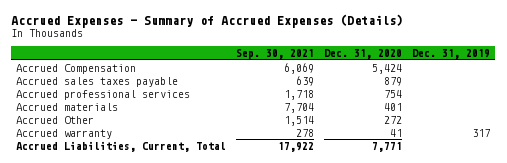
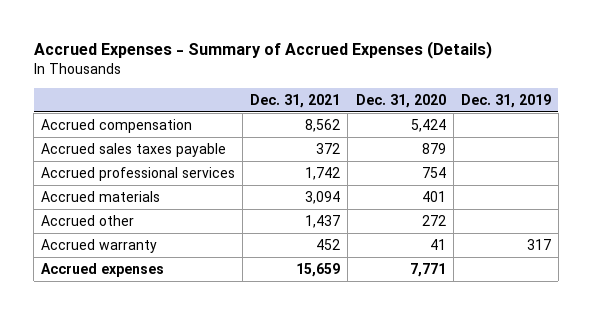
- | Sep. 30, 2021 | Dec. 31, 2020 | Dec. 31, 2019
+ | Dec. 31, 2021 | Dec. 31, 2020 | Dec. 31, 2019
- Accrued Compensation | 6,069 | 5,424 |
+ Accrued compensation | 8,562 | 5,424 |
- Accrued Other | 1,514 | 272 |
+ Accrued other | 1,437 | 272 |
- Accrued Liabilities, Current, Total | 17,922 | 7,771 |
+ Accrued expenses | 15,659 | 7,771 |

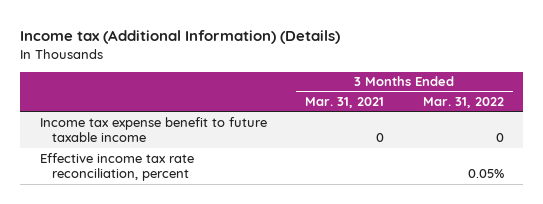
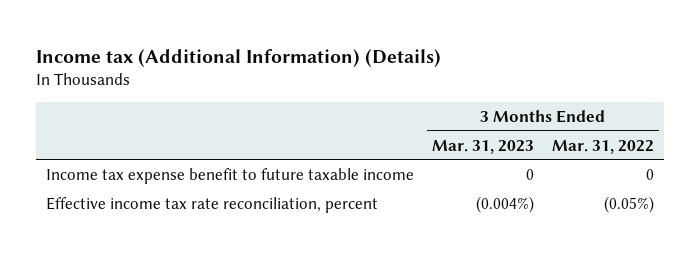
- | 3 Months Ended Mar. 31, 2021 | 3 Months Ended Mar. 31, 2022
+ | 3 Months Ended Mar. 31, 2023 | 3 Months Ended Mar. 31, 2022
- Effective income tax rate reconciliation, percent | | 0.05%
+ Effective income tax rate reconciliation, percent | (0.004%) | (0.05%)

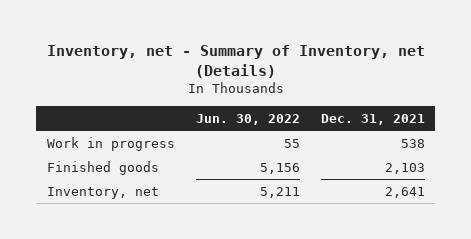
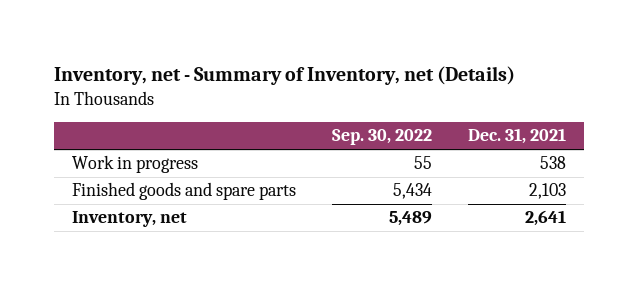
- | Jun. 30, 2022 | Dec. 31, 2021
+ | Sep. 30, 2022 | Dec. 31, 2021
- Finished goods | 5,156 | 2,103
+ Finished goods and spare parts | 5,434 | 2,103

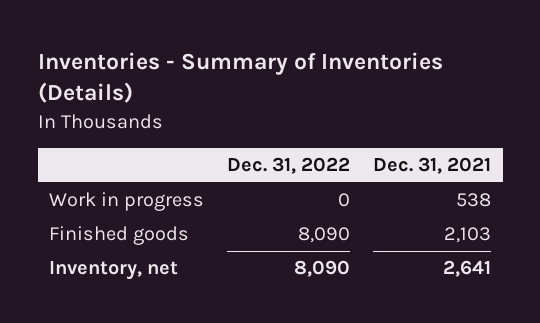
- Inventory, net - Summary of Inventory, net (Details)
+ Inventories - Summary of Inventories (Details)
- | Sep. 30, 2022 | Dec. 31, 2021
+ | Dec. 31, 2022 | Dec. 31, 2021
- Finished goods and spare parts | 5,434 | 2,103
+ Finished goods | 8,090 | 2,103

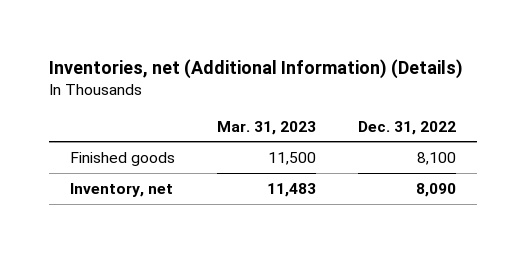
- Inventories - Summary of Inventories (Details)
+ Inventories, net (Additional Information) (Details)
- | Dec. 31, 2022 | Dec. 31, 2021
+ | Mar. 31, 2023 | Dec. 31, 2022
- Work in progress | 0 | 538
- Finished goods | 8,090 | 2,103
+ Finished goods | 11,500 | 8,100

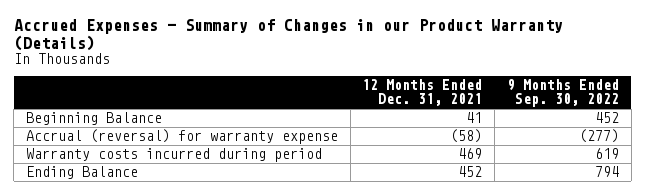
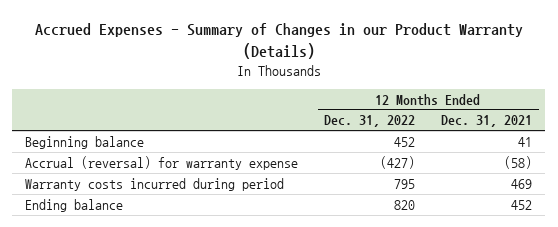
- | 12 Months Ended Dec. 31, 2021 | 9 Months Ended Sep. 30, 2022
+ | 12 Months Ended Dec. 31, 2022 | 12 Months Ended Dec. 31, 2021
- Beginning Balance | 41 | 452
+ Beginning balance | 452 | 41
- Ending Balance | 452 | 794
+ Ending balance | 820 | 452

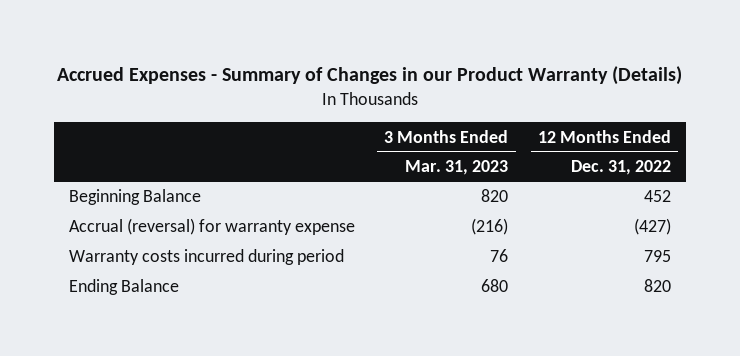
- | 12 Months Ended Dec. 31, 2022 | 12 Months Ended Dec. 31, 2021
+ | 3 Months Ended Mar. 31, 2023 | 12 Months Ended Dec. 31, 2022
- Beginning balance | 452 | 41
+ Beginning Balance | 820 | 452
- Ending balance | 820 | 452
+ Ending Balance | 680 | 820

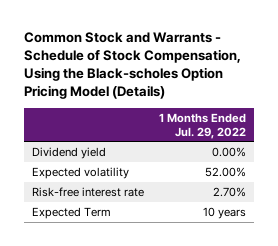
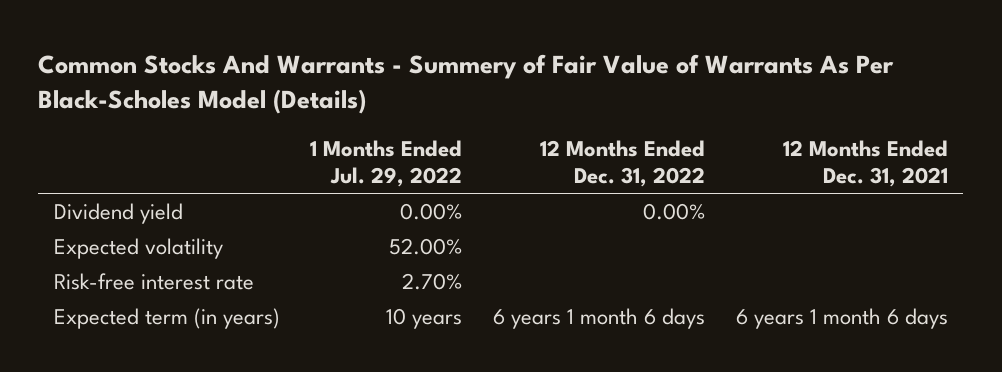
- Common Stock and Warrants - Schedule of Stock Compensation, Using the Black-scholes Option Pricing Model (Details)
+ Common Stocks And Warrants - Summery of Fair Value of Warrants As Per Black-Scholes Model (Details)
- | 1 Months Ended Jul. 29, 2022
+ | 1 Months Ended Jul. 29, 2022 | 12 Months Ended Dec. 31, 2022 | 12 Months Ended Dec. 31, 2021
- Expected Term | 10 years
+ Expected term (in years) | 10 years | 6 years 1 month 6 days | 6 years 1 month 6 days

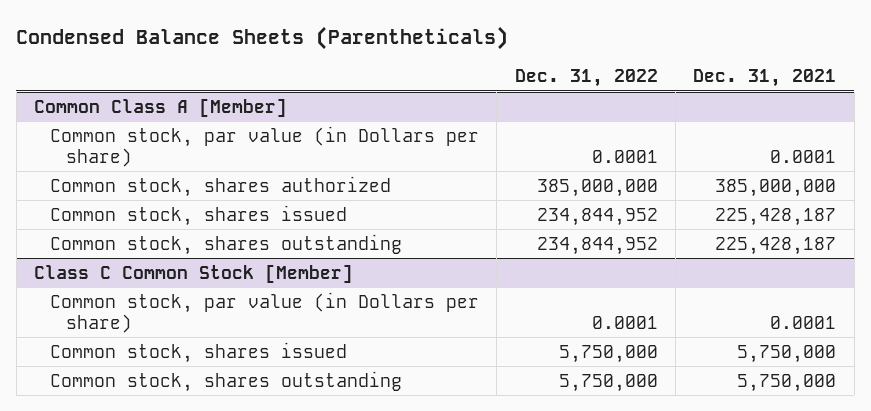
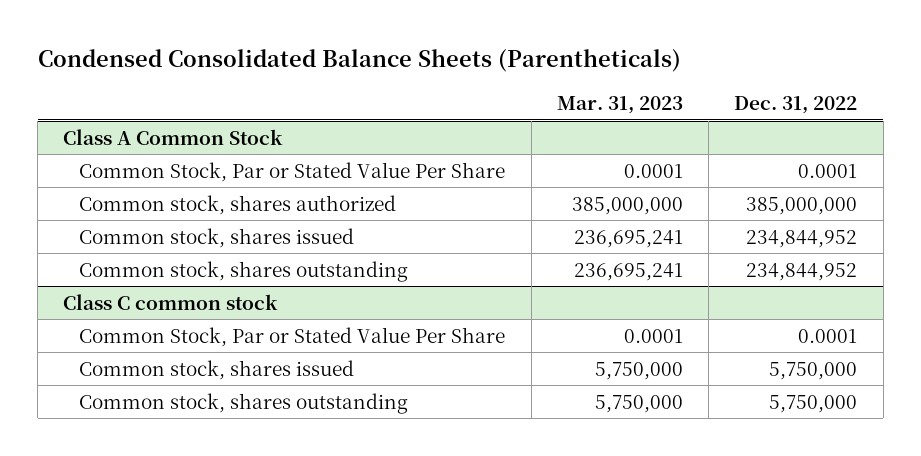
- Condensed Balance Sheets (Parentheticals)
+ Condensed Consolidated Balance Sheets (Parentheticals)
- | Dec. 31, 2022 | Dec. 31, 2021
+ | Mar. 31, 2023 | Dec. 31, 2022
- Common Class A [Member]
- Common stock, par value (in Dollars per share) | 0.0001 | 0.0001
+ Class A Common Stock
+ Common Stock, Par or Stated Value Per Share | 0.0001 | 0.0001
- Class C Common Stock [Member]
- Common stock, par value (in Dollars per share) | 0.0001 | 0.0001
+ Class C common stock
+ Common Stock, Par or Stated Value Per Share | 0.0001 | 0.0001

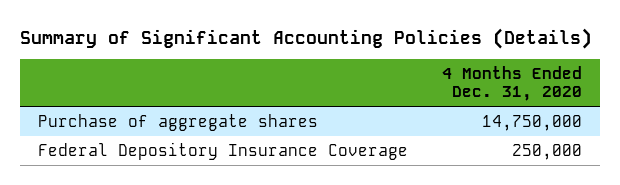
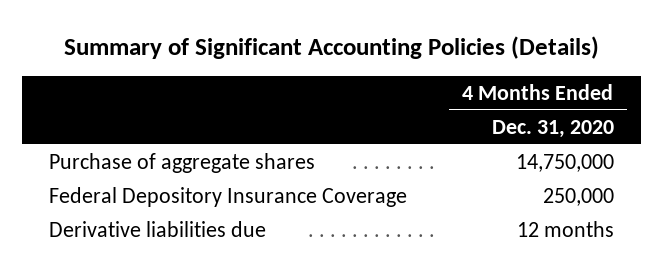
+ Derivative liabilities due | 12 months

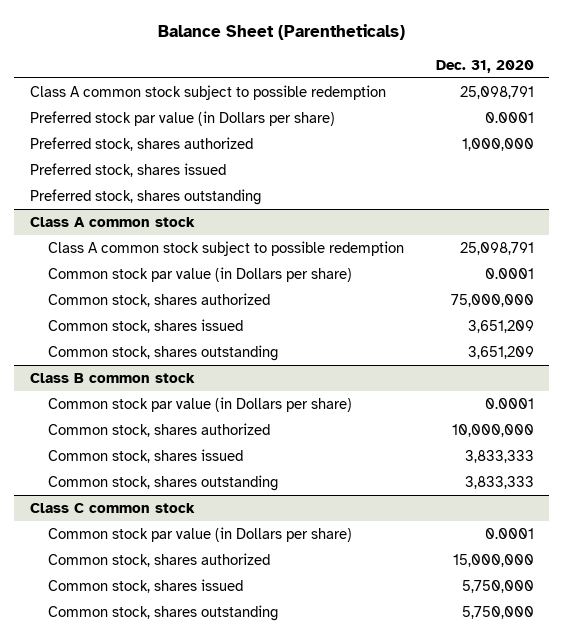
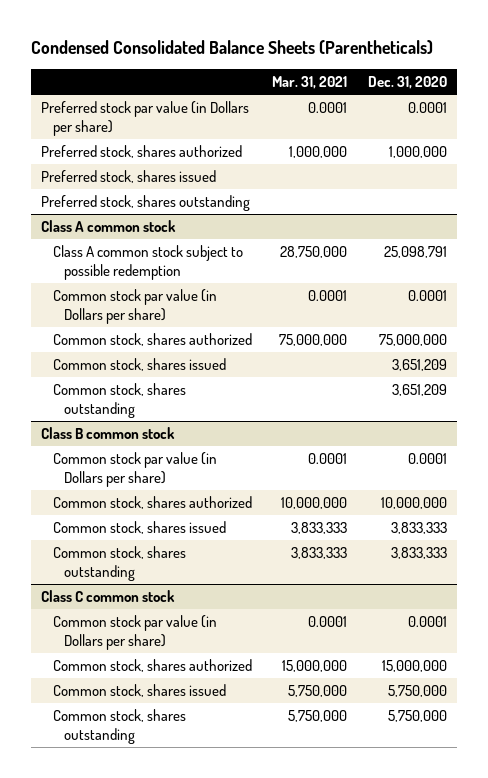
- Balance Sheet (Parentheticals)
+ Condensed Consolidated Balance Sheets (Parentheticals)
- | Dec. 31, 2020
+ | Mar. 31, 2021 | Dec. 31, 2020
- Class A common stock subject to possible redemption | 25,098,791

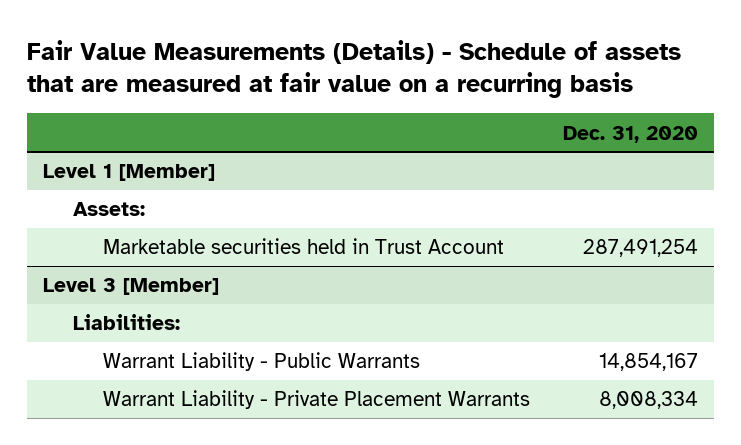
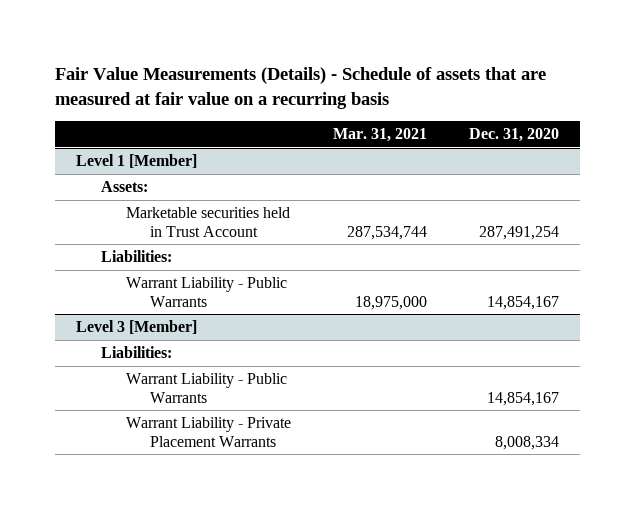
- | Dec. 31, 2020
+ | Mar. 31, 2021 | Dec. 31, 2020
@ Level 1 [Member]
+ Liabilities:
+ Warrant Liability - Public Warrants | 18,975,000 | 14,854,167

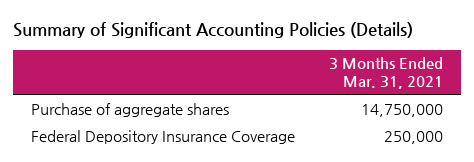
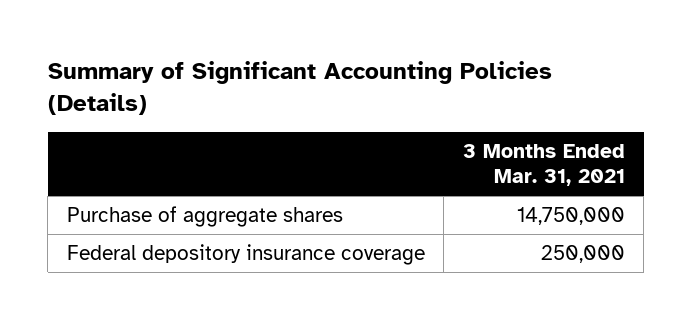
- Federal Depository Insurance Coverage | 250,000
+ Federal depository insurance coverage | 250,000

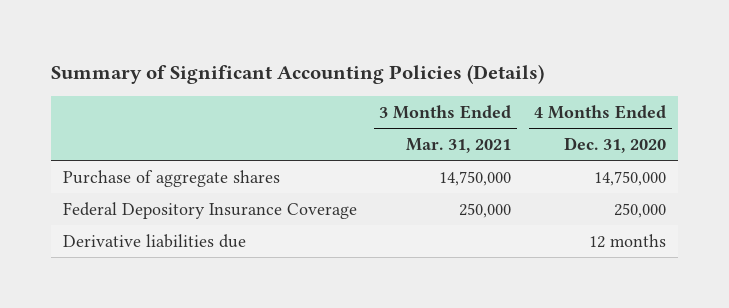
- | 3 Months Ended Mar. 31, 2021
+ | 3 Months Ended Mar. 31, 2021 | 4 Months Ended Dec. 31, 2020
- Federal depository insurance coverage | 250,000
+ Federal Depository Insurance Coverage | 250,000 | 250,000
+ Derivative liabilities due | | 12 months

